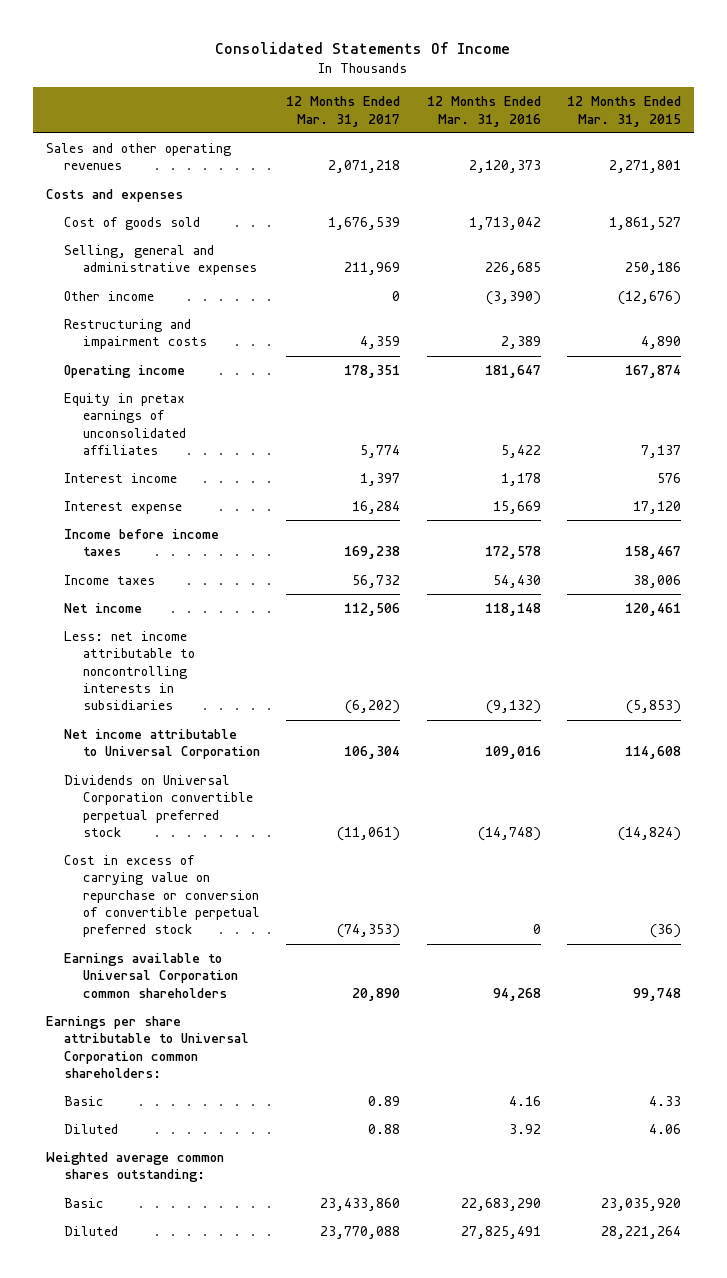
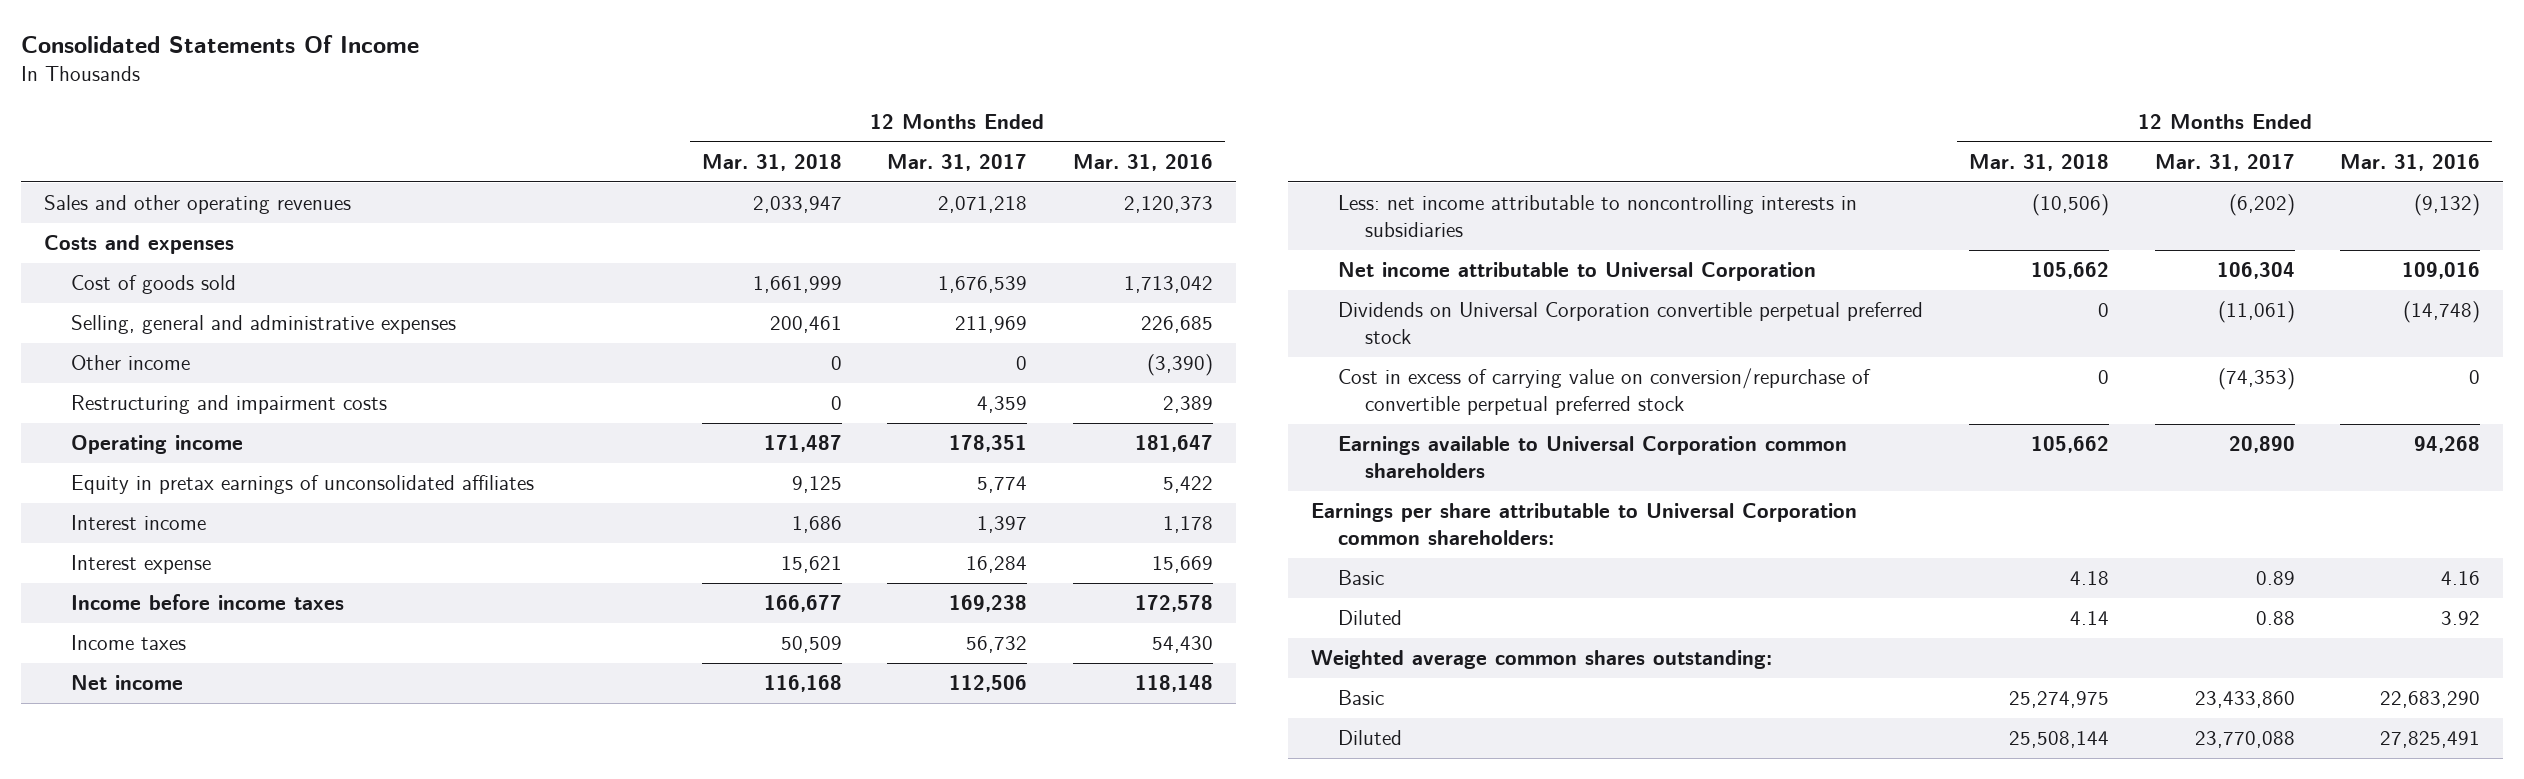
- | 12 Months Ended Mar. 31, 2017 | 12 Months Ended Mar. 31, 2016 | 12 Months Ended Mar. 31, 2015
+ | 12 Months Ended Mar. 31, 2018 | 12 Months Ended Mar. 31, 2017 | 12 Months Ended Mar. 31, 2016
- Cost in excess of carrying value on repurchase or conversion of convertible perpetual preferred stock | (74,353) | 0 | (36)
+ Cost in excess of carrying value on conversion/repurchase of convertible perpetual preferred stock | 0 | (74,353) | 0

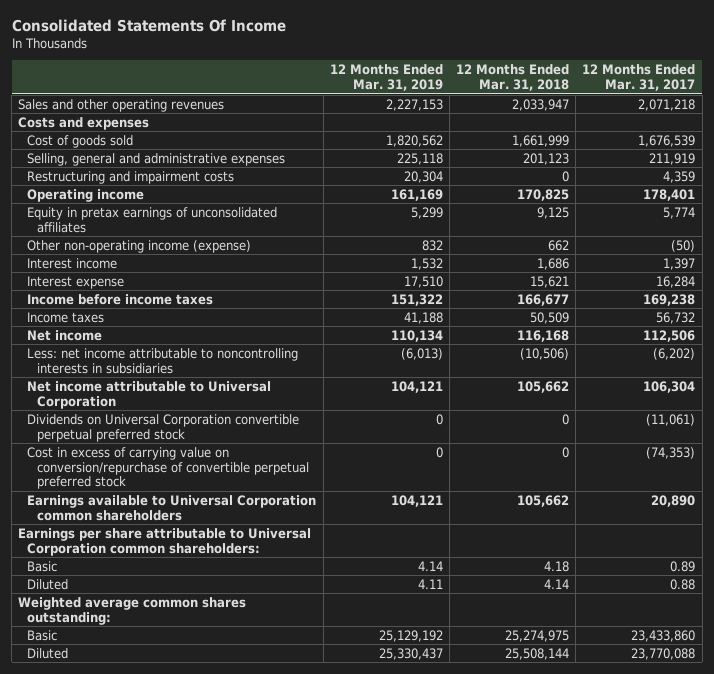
- | 12 Months Ended Mar. 31, 2018 | 12 Months Ended Mar. 31, 2017 | 12 Months Ended Mar. 31, 2016
+ | 12 Months Ended Mar. 31, 2019 | 12 Months Ended Mar. 31, 2018 | 12 Months Ended Mar. 31, 2017
- Selling, general and administrative expenses | 200,461 | 211,969 | 226,685
- Other income | 0 | 0 | (3,390)
+ Selling, general and administrative expenses | 225,118 | 201,123 | 211,919
- Operating income | 171,487 | 178,351 | 181,647
+ Operating income | 161,169 | 170,825 | 178,401
+ Other non-operating income (expense) | 832 | 662 | (50)

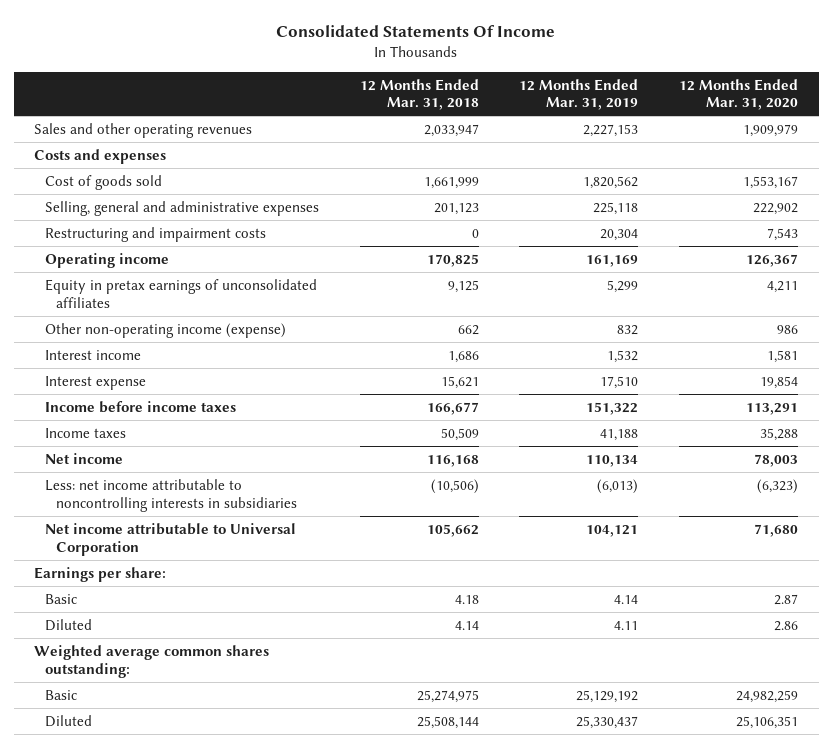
- | 12 Months Ended Mar. 31, 2019 | 12 Months Ended Mar. 31, 2018 | 12 Months Ended Mar. 31, 2017
+ | 12 Months Ended Mar. 31, 2018 | 12 Months Ended Mar. 31, 2019 | 12 Months Ended Mar. 31, 2020
- Dividends on Universal Corporation convertible perpetual preferred stock | 0 | 0 | (11,061)
- Cost in excess of carrying value on conversion/repurchase of convertible perpetual preferred stock | 0 | 0 | (74,353)
- Earnings available to Universal Corporation common shareholders | 104,121 | 105,662 | 20,890
- Earnings per share attributable to Universal Corporation common shareholders:
+ Earnings per share:

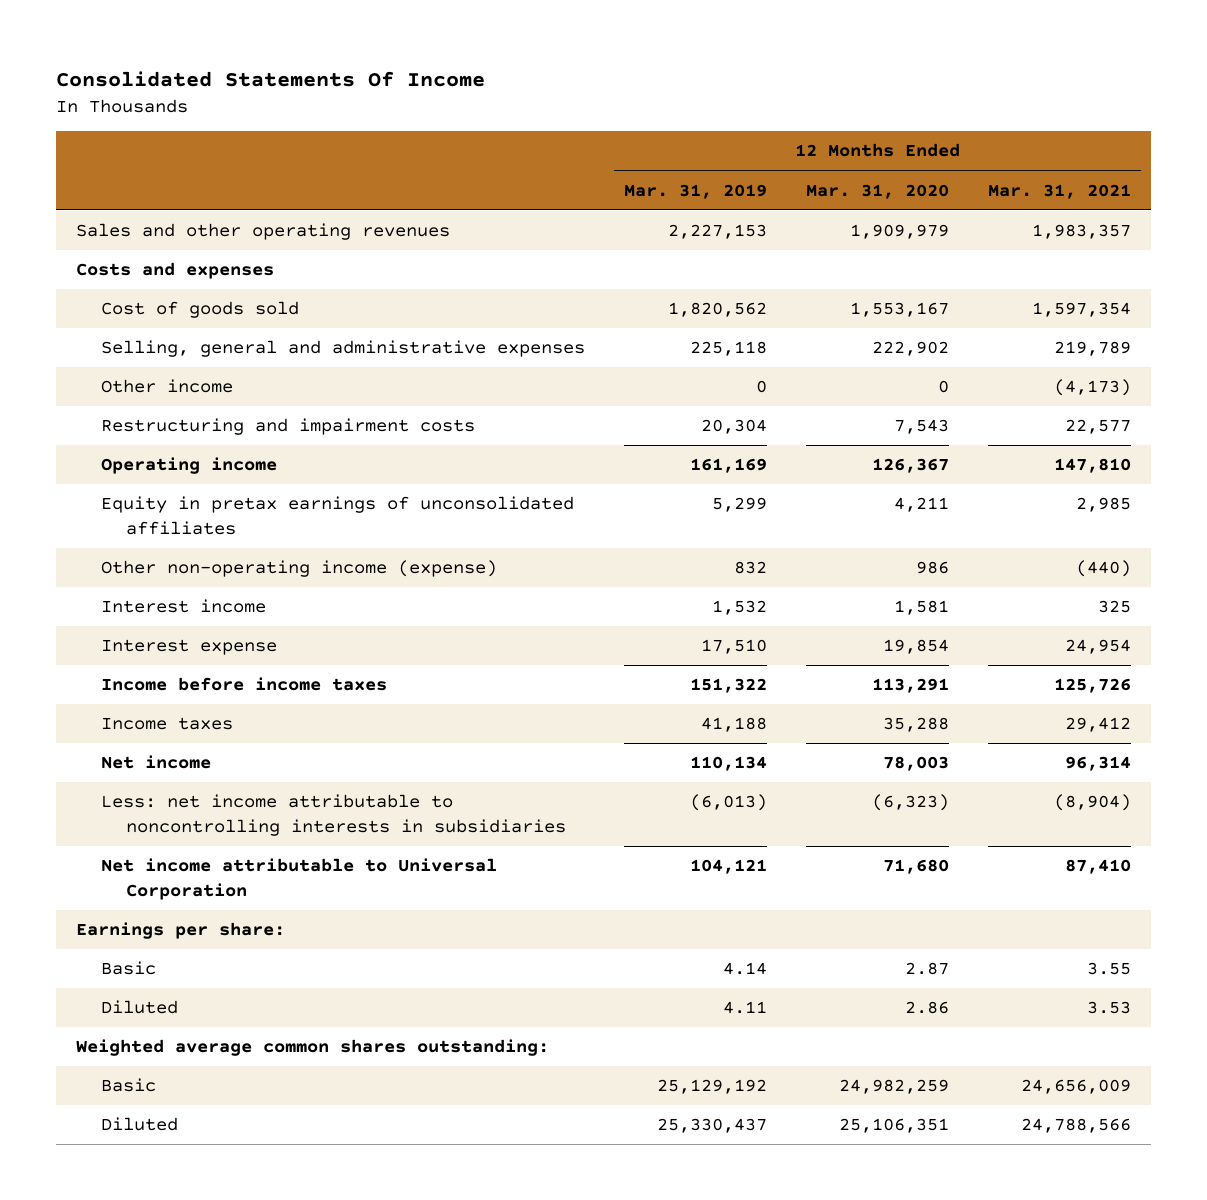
- | 12 Months Ended Mar. 31, 2018 | 12 Months Ended Mar. 31, 2019 | 12 Months Ended Mar. 31, 2020
+ | 12 Months Ended Mar. 31, 2019 | 12 Months Ended Mar. 31, 2020 | 12 Months Ended Mar. 31, 2021
+ Other income | 0 | 0 | (4,173)

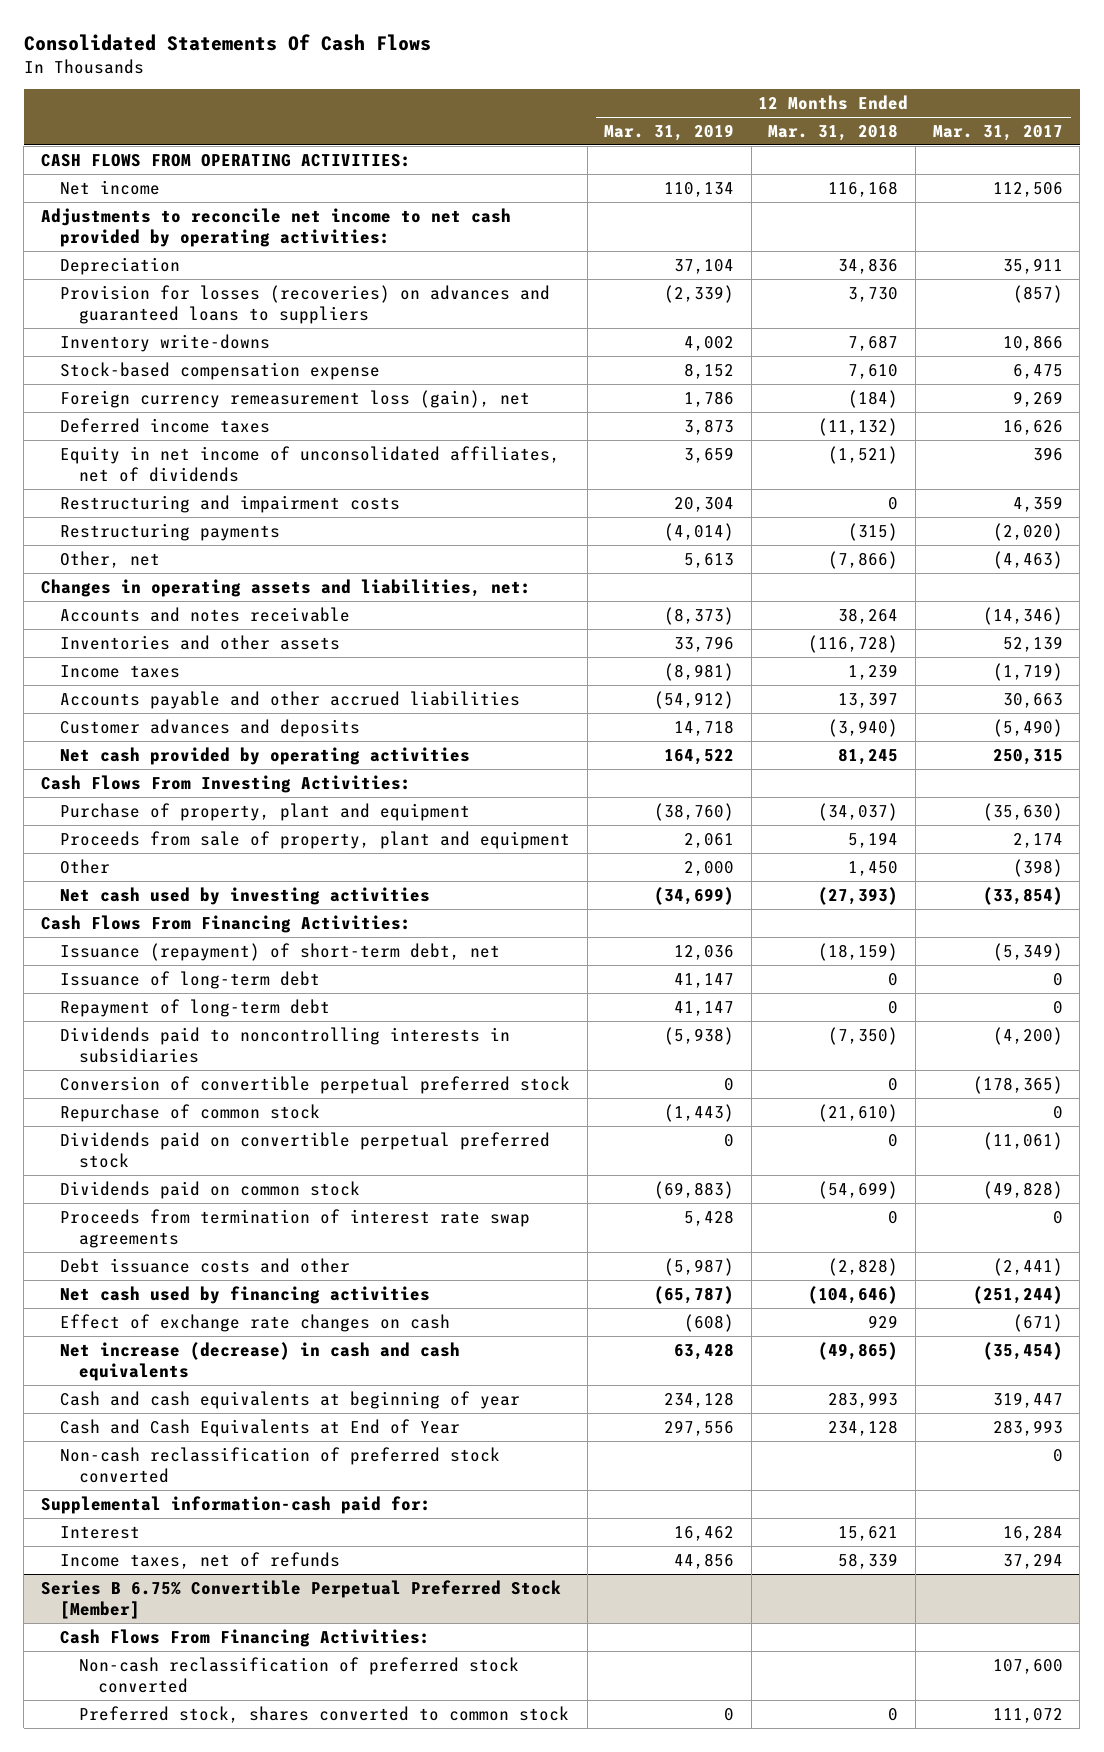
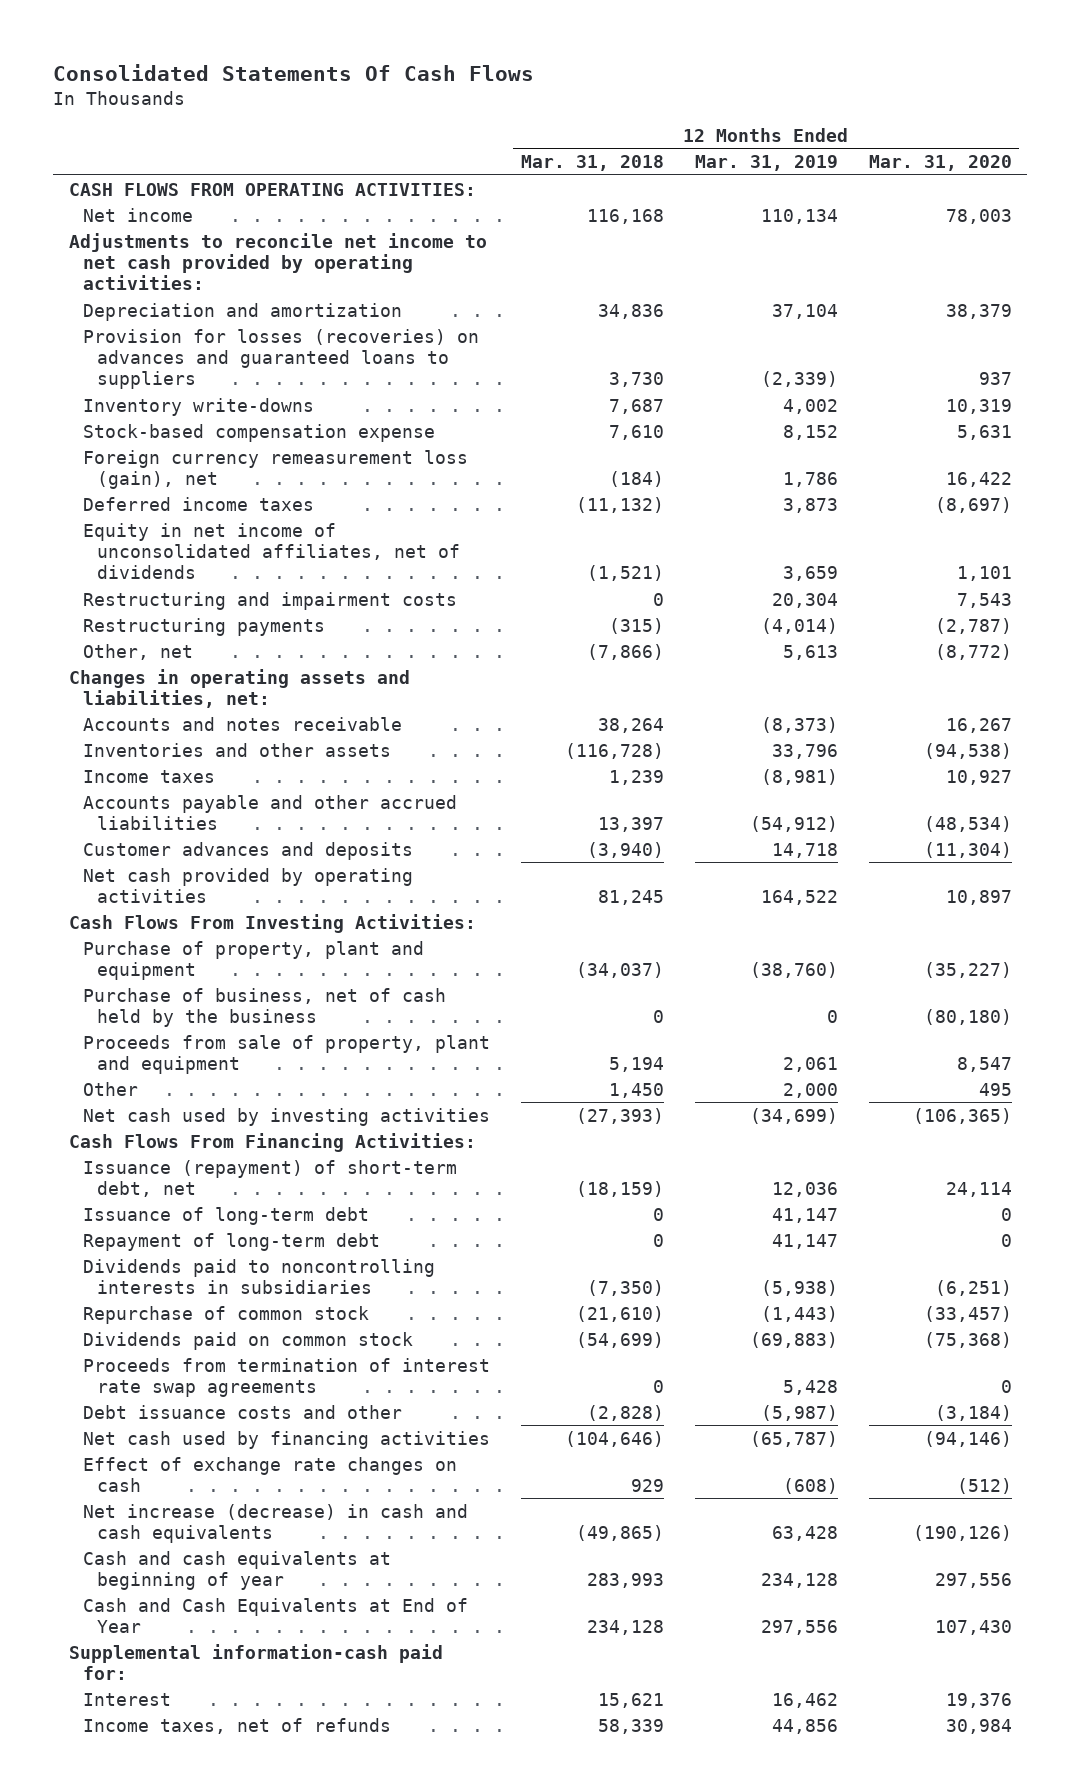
- | 12 Months Ended Mar. 31, 2019 | 12 Months Ended Mar. 31, 2018 | 12 Months Ended Mar. 31, 2017
+ | 12 Months Ended Mar. 31, 2018 | 12 Months Ended Mar. 31, 2019 | 12 Months Ended Mar. 31, 2020
- Depreciation | 37,104 | 34,836 | 35,911
+ Depreciation and amortization | 34,836 | 37,104 | 38,379
+ Purchase of business, net of cash held by the business | 0 | 0 | (80,180)
- Conversion of convertible perpetual preferred stock | 0 | 0 | (178,365)
- Dividends paid on convertible perpetual preferred stock | 0 | 0 | (11,061)
- Non-cash reclassification of preferred stock converted | | | 0
- Series B 6.75% Convertible Perpetual Preferred Stock [Member]
- Cash Flows From Financing Activities:
- Non-cash reclassification of preferred stock converted | | | 107,600
- Preferred stock, shares converted to common stock | 0 | 0 | 111,072

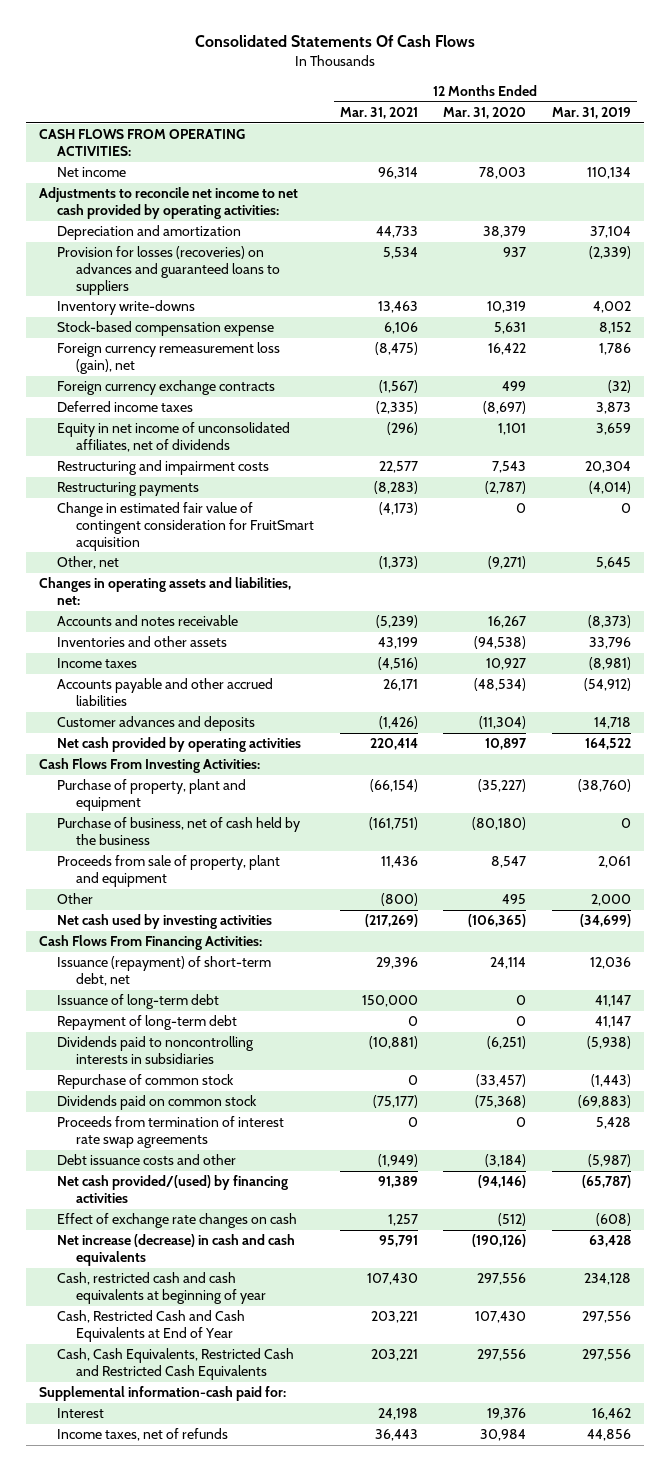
- | 12 Months Ended Mar. 31, 2018 | 12 Months Ended Mar. 31, 2019 | 12 Months Ended Mar. 31, 2020
+ | 12 Months Ended Mar. 31, 2021 | 12 Months Ended Mar. 31, 2020 | 12 Months Ended Mar. 31, 2019
+ Foreign currency exchange contracts | (1,567) | 499 | (32)
- Other, net | (7,866) | 5,613 | (8,772)
+ Change in estimated fair value of contingent consideration for FruitSmart acquisition | (4,173) | 0 | 0
+ Other, net | (1,373) | (9,271) | 5,645
- Net cash used by financing activities | (104,646) | (65,787) | (94,146)
+ Net cash provided/(used) by financing activities | 91,389 | (94,146) | (65,787)
- Cash and cash equivalents at beginning of year | 283,993 | 234,128 | 297,556
- Cash and Cash Equivalents at End of Year | 234,128 | 297,556 | 107,430
+ Cash, restricted cash and cash equivalents at beginning of year | 107,430 | 297,556 | 234,128
+ Cash, Restricted Cash and Cash Equivalents at End of Year | 203,221 | 107,430 | 297,556
+ Cash, Cash Equivalents, Restricted Cash and Restricted Cash Equivalents | 203,221 | 297,556 | 297,556

